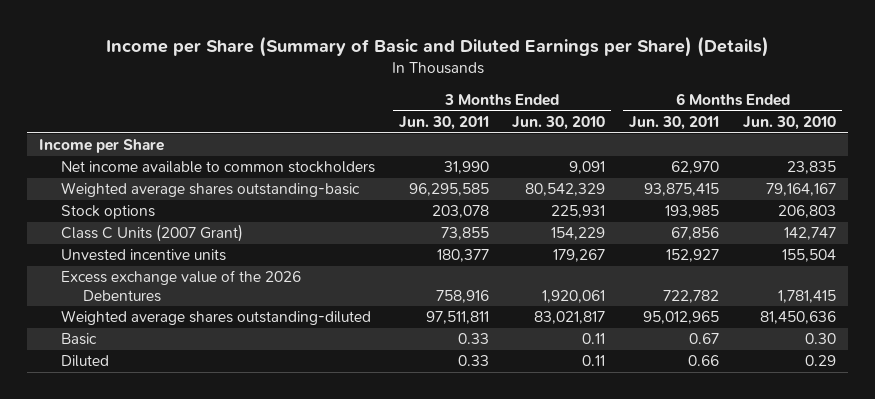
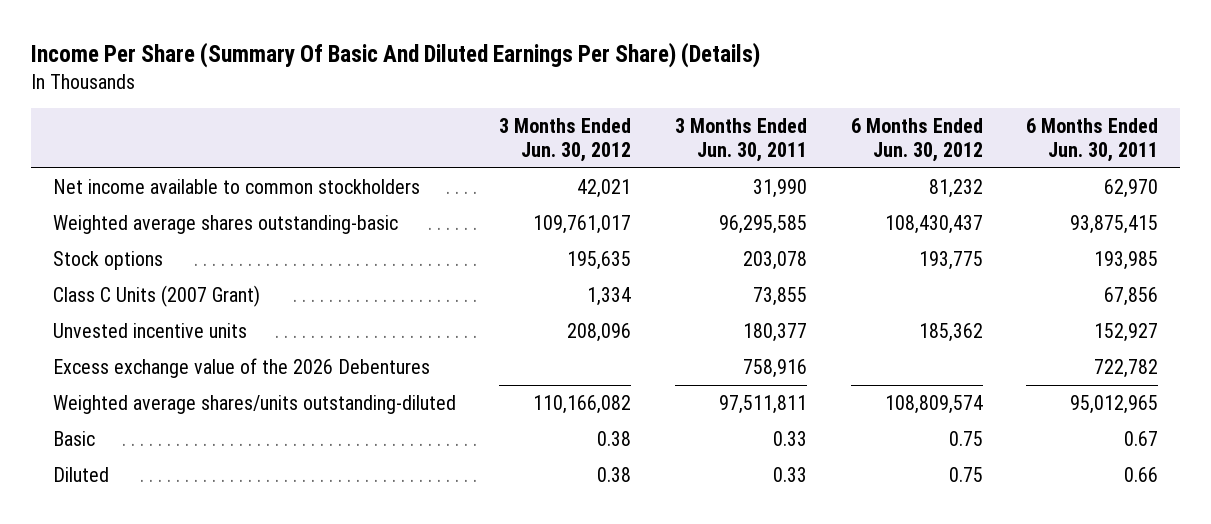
- Income per Share (Summary of Basic and Diluted Earnings per Share) (Details)
+ Income Per Share (Summary Of Basic And Diluted Earnings Per Share) (Details)
- | 3 Months Ended Jun. 30, 2011 | 3 Months Ended Jun. 30, 2010 | 6 Months Ended Jun. 30, 2011 | 6 Months Ended Jun. 30, 2010
+ | 3 Months Ended Jun. 30, 2012 | 3 Months Ended Jun. 30, 2011 | 6 Months Ended Jun. 30, 2012 | 6 Months Ended Jun. 30, 2011
- Income per Share
- Weighted average shares outstanding-diluted | 97,511,811 | 83,021,817 | 95,012,965 | 81,450,636
+ Weighted average shares/units outstanding-diluted | 110,166,082 | 97,511,811 | 108,809,574 | 95,012,965

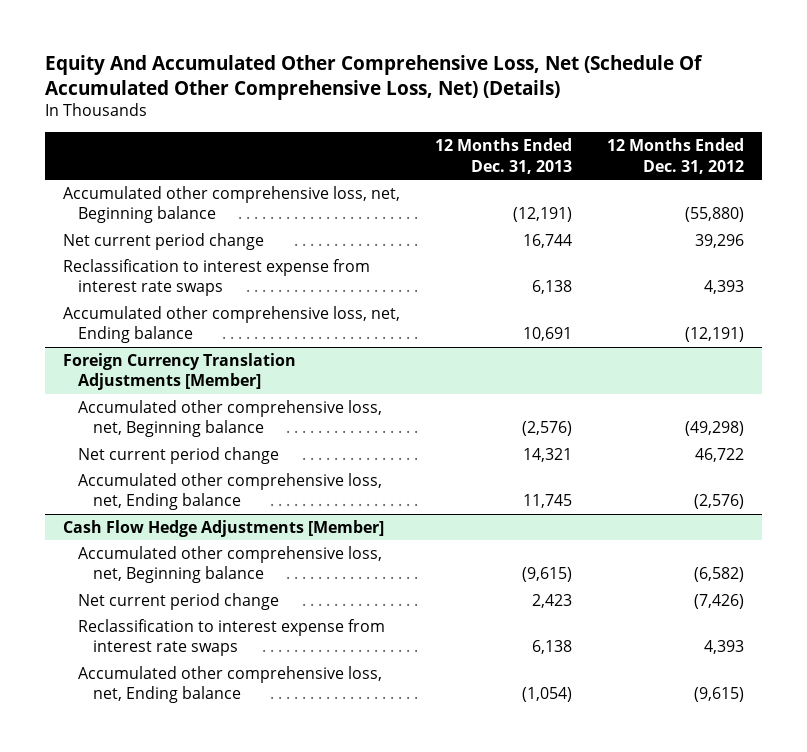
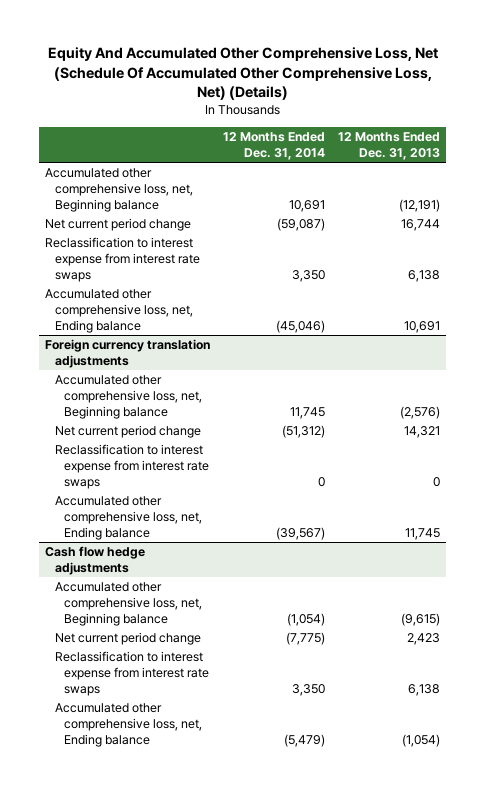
- | 12 Months Ended Dec. 31, 2013 | 12 Months Ended Dec. 31, 2012
+ | 12 Months Ended Dec. 31, 2014 | 12 Months Ended Dec. 31, 2013
- Foreign Currency Translation Adjustments [Member]
+ Foreign currency translation adjustments
+ Reclassification to interest expense from interest rate swaps | 0 | 0
- Cash Flow Hedge Adjustments [Member]
+ Cash flow hedge adjustments

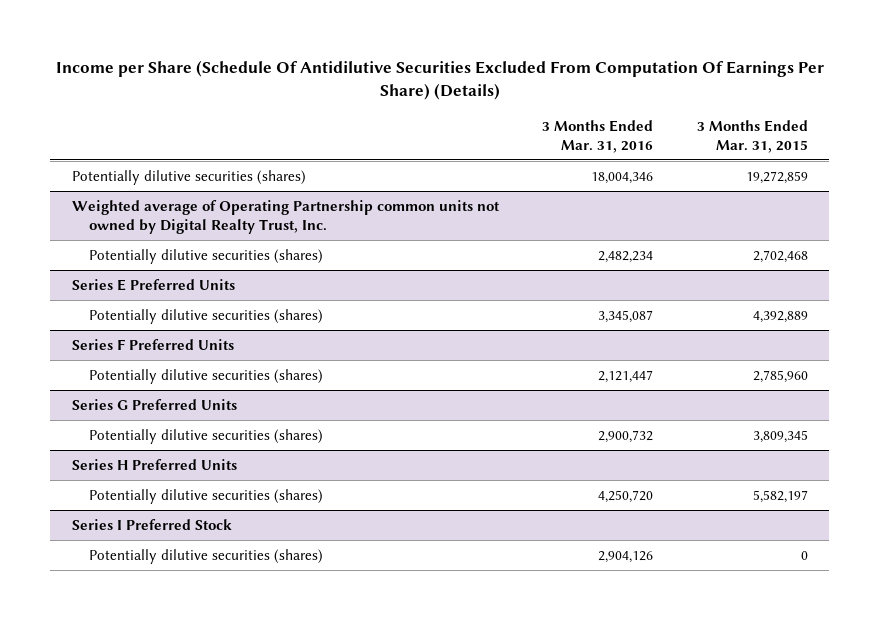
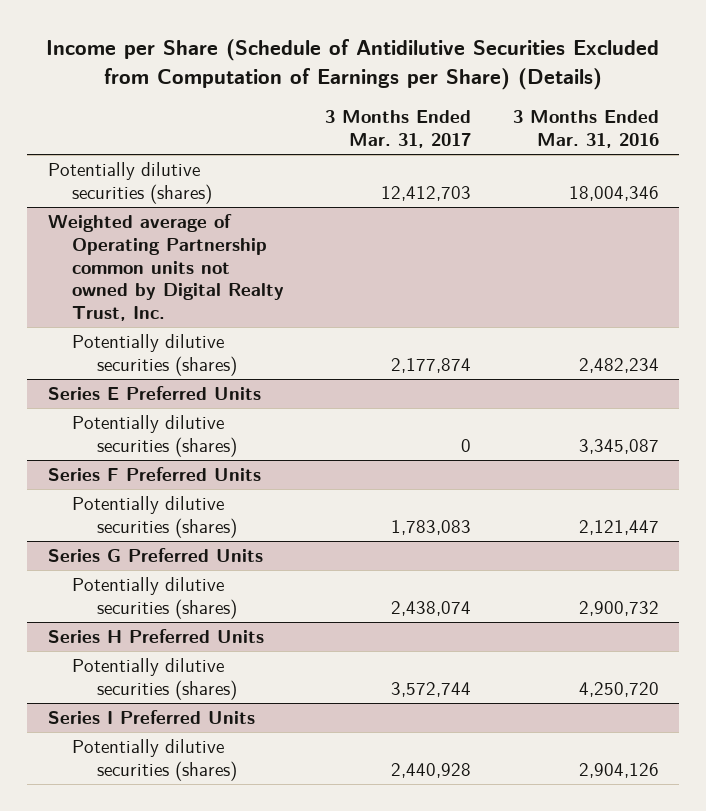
- Income per Share (Schedule Of Antidilutive Securities Excluded From Computation Of Earnings Per Share) (Details)
+ Income per Share (Schedule of Antidilutive Securities Excluded from Computation of Earnings per Share) (Details)
- | 3 Months Ended Mar. 31, 2016 | 3 Months Ended Mar. 31, 2015
+ | 3 Months Ended Mar. 31, 2017 | 3 Months Ended Mar. 31, 2016
- Series I Preferred Stock
+ Series I Preferred Units

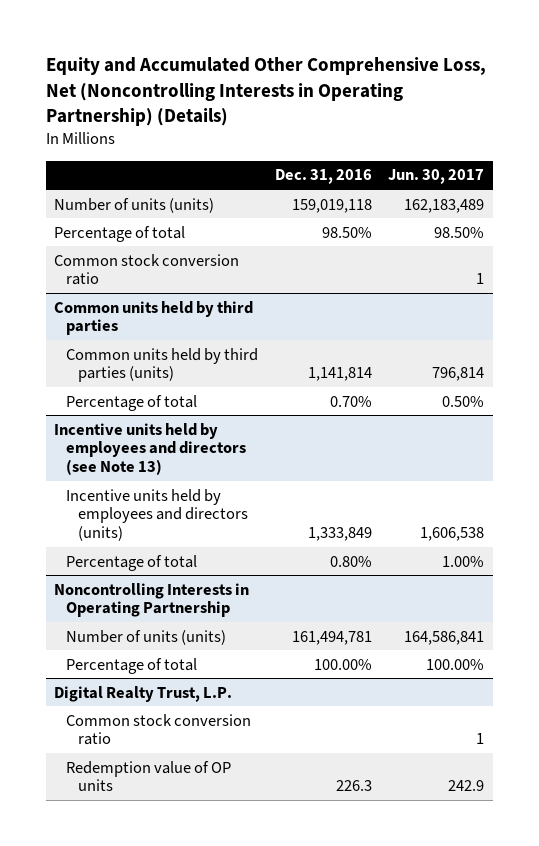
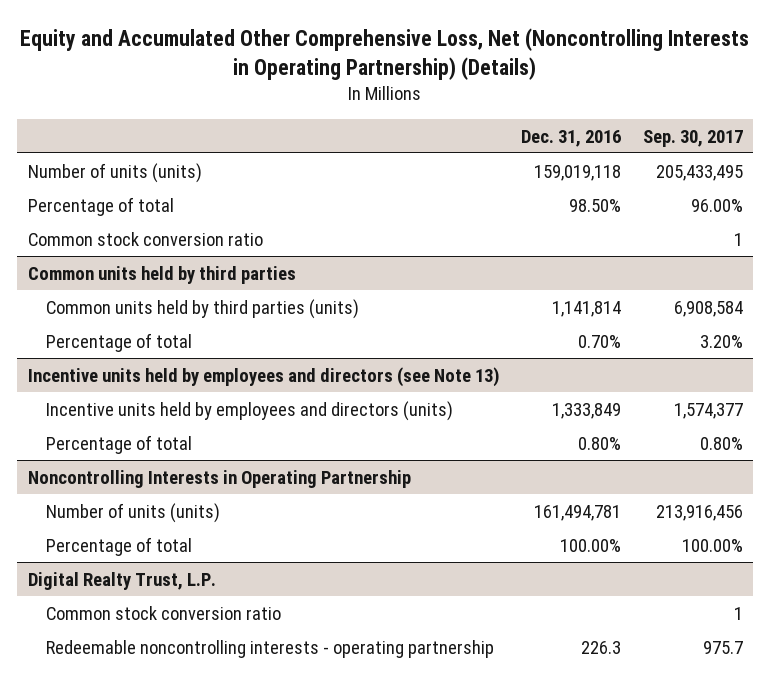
- | Dec. 31, 2016 | Jun. 30, 2017
+ | Dec. 31, 2016 | Sep. 30, 2017
@ Digital Realty Trust, L.P.
- Redemption value of OP units | 226.3 | 242.9
+ Redeemable noncontrolling interests - operating partnership | 226.3 | 975.7

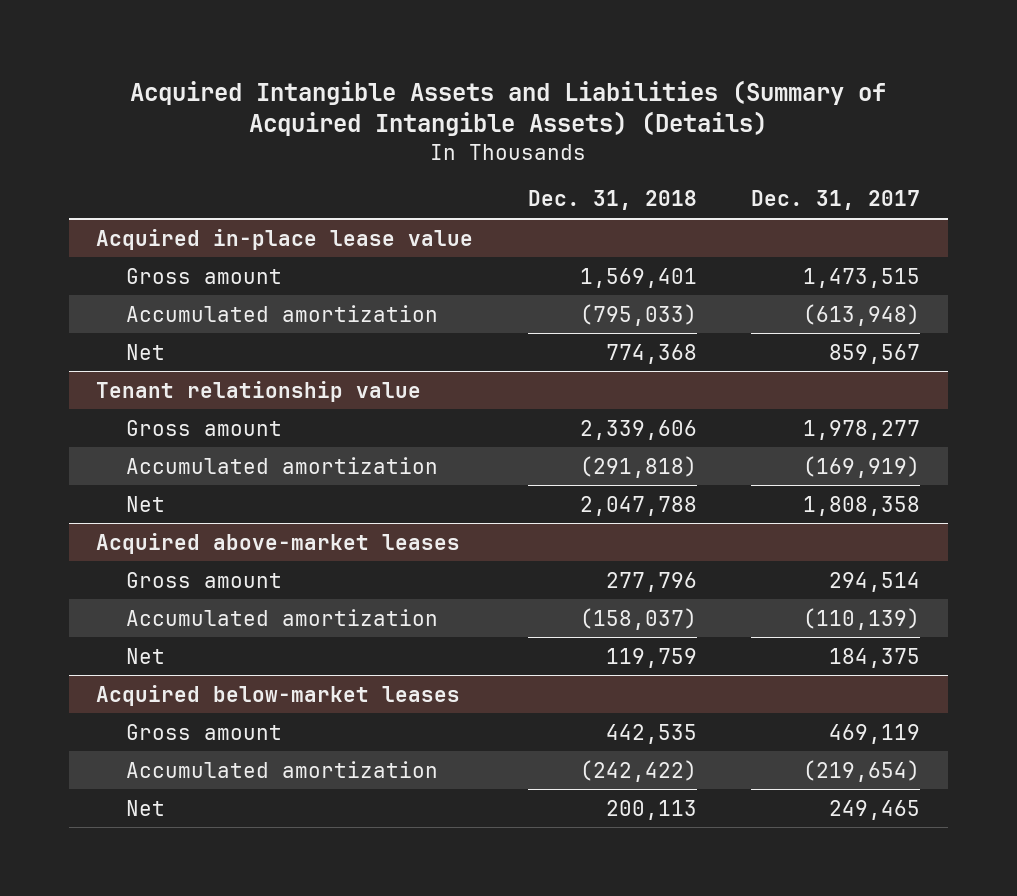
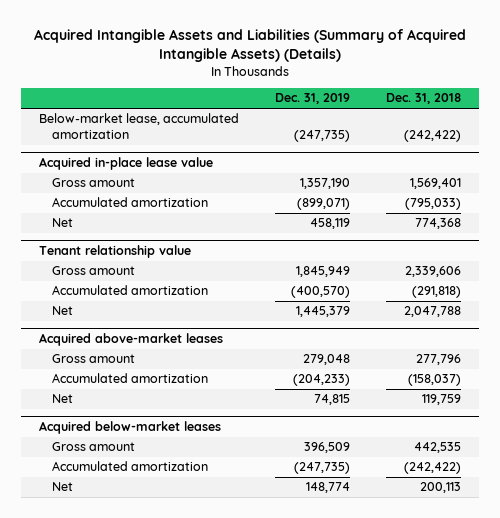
- | Dec. 31, 2018 | Dec. 31, 2017
+ | Dec. 31, 2019 | Dec. 31, 2018
+ Below-market lease, accumulated amortization | (247,735) | (242,422)

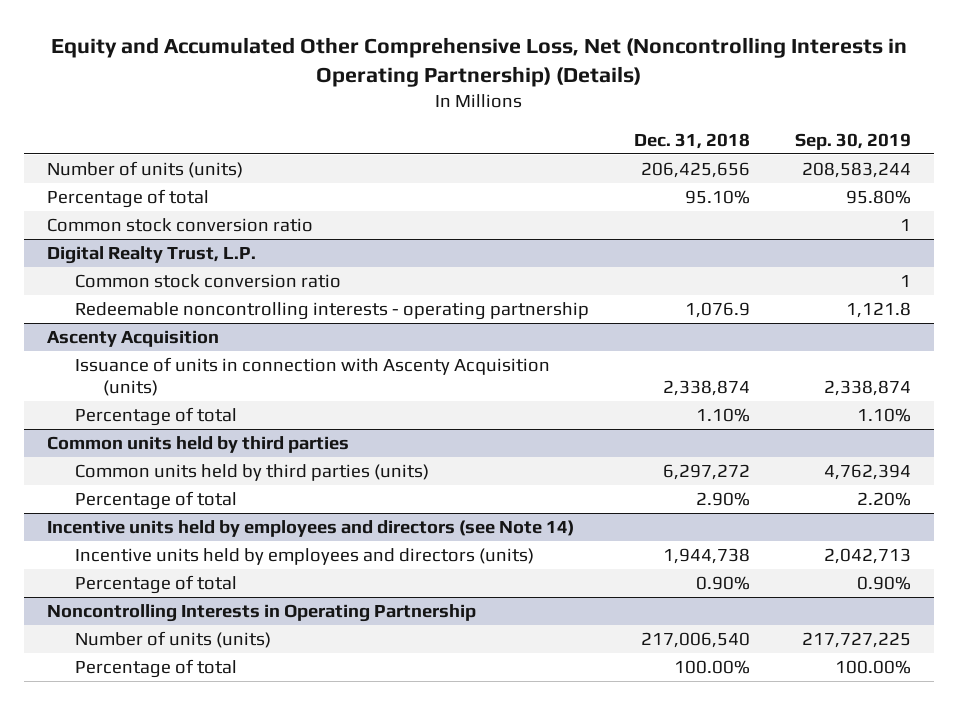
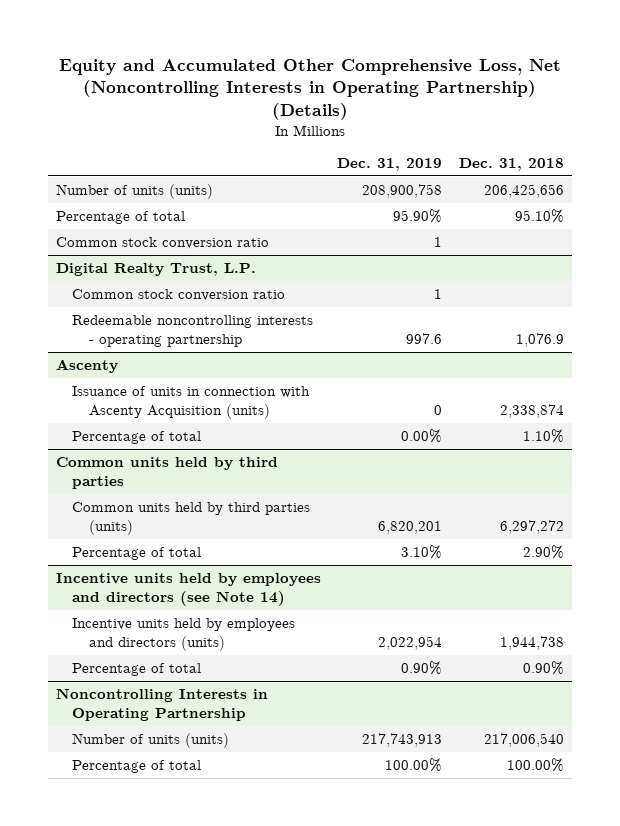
- | Dec. 31, 2018 | Sep. 30, 2019
+ | Dec. 31, 2019 | Dec. 31, 2018
- Ascenty Acquisition
+ Ascenty

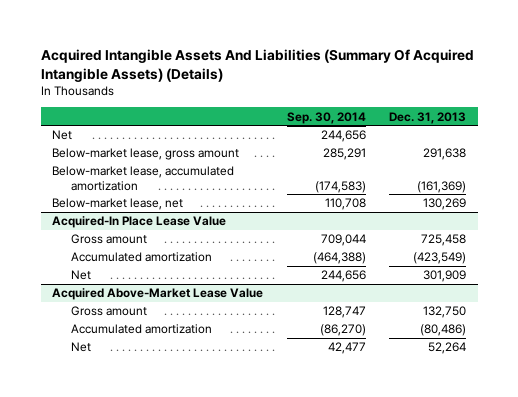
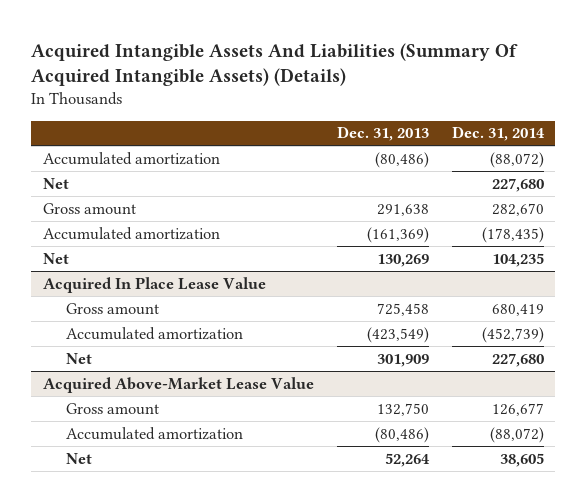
- | Sep. 30, 2014 | Dec. 31, 2013
+ | Dec. 31, 2013 | Dec. 31, 2014
+ Accumulated amortization | (80,486) | (88,072)
- Below-market lease, gross amount | 285,291 | 291,638
- Below-market lease, accumulated amortization | (174,583) | (161,369)
- Below-market lease, net | 110,708 | 130,269
- Acquired-In Place Lease Value
+ Gross amount | 291,638 | 282,670
+ Accumulated amortization | (161,369) | (178,435)
+ Net | 130,269 | 104,235
+ Acquired In Place Lease Value

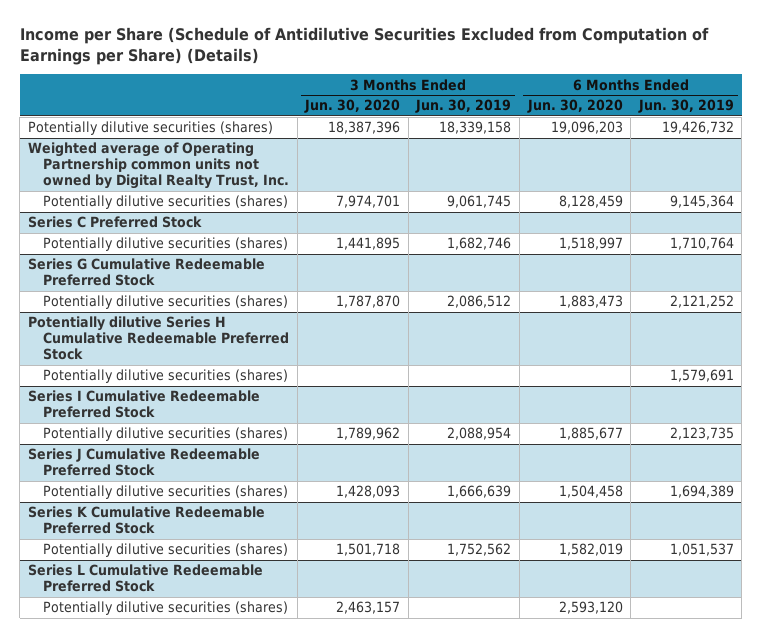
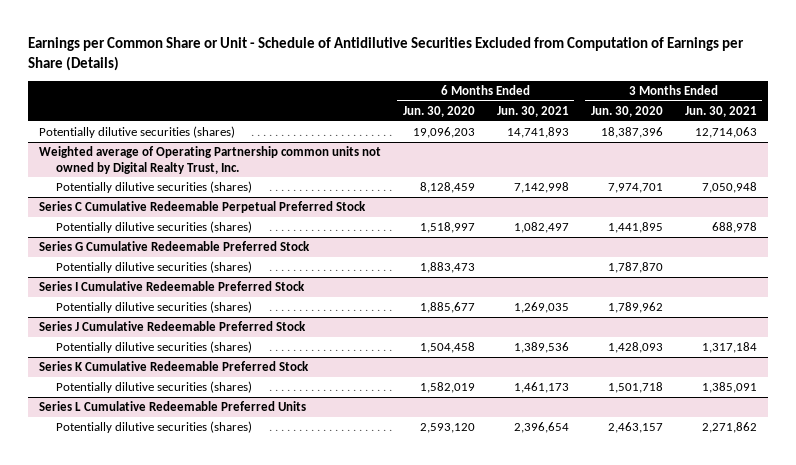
- Income per Share (Schedule of Antidilutive Securities Excluded from Computation of Earnings per Share) (Details)
+ Earnings per Common Share or Unit - Schedule of Antidilutive Securities Excluded from Computation of Earnings per Share (Details)
- | 3 Months Ended Jun. 30, 2020 | 3 Months Ended Jun. 30, 2019 | 6 Months Ended Jun. 30, 2020 | 6 Months Ended Jun. 30, 2019
+ | 6 Months Ended Jun. 30, 2020 | 6 Months Ended Jun. 30, 2021 | 3 Months Ended Jun. 30, 2020 | 3 Months Ended Jun. 30, 2021
- Series C Preferred Stock
+ Series C Cumulative Redeemable Perpetual Preferred Stock
- Potentially dilutive Series H Cumulative Redeemable Preferred Stock
- Potentially dilutive securities (shares) | | | | 1,579,691
- Series L Cumulative Redeemable Preferred Stock
+ Series L Cumulative Redeemable Preferred Units

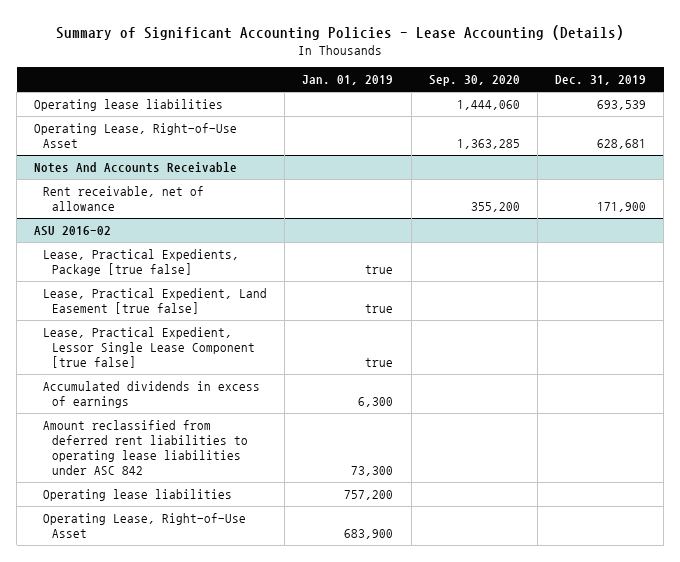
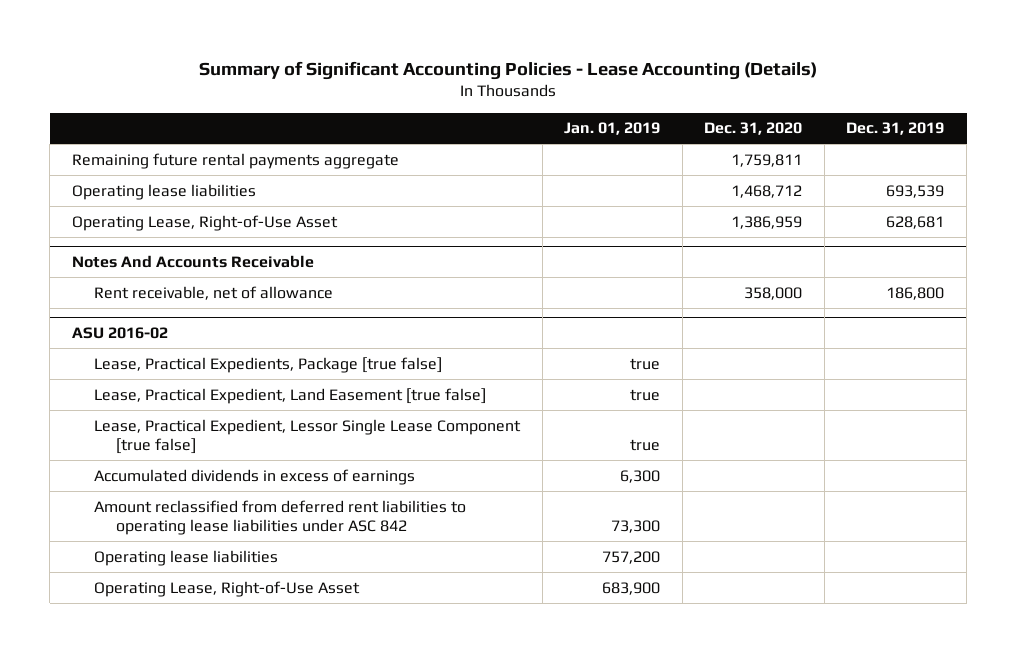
- | Jan. 01, 2019 | Sep. 30, 2020 | Dec. 31, 2019
+ | Jan. 01, 2019 | Dec. 31, 2020 | Dec. 31, 2019
+ Remaining future rental payments aggregate | | 1,759,811 |
@ Notes And Accounts Receivable
- Rent receivable, net of allowance | | 355,200 | 171,900
+ Rent receivable, net of allowance | | 358,000 | 186,800

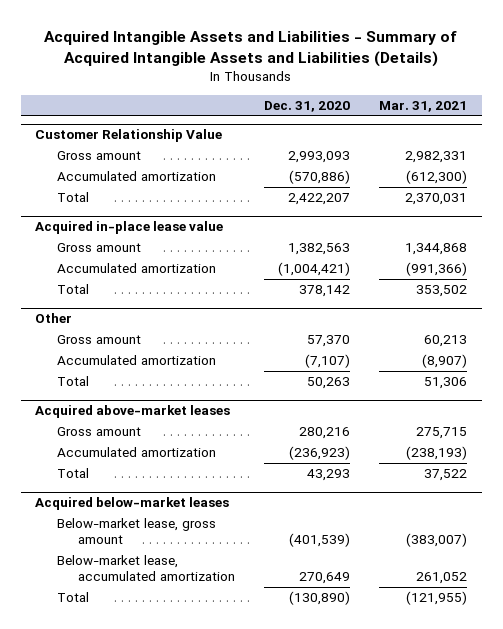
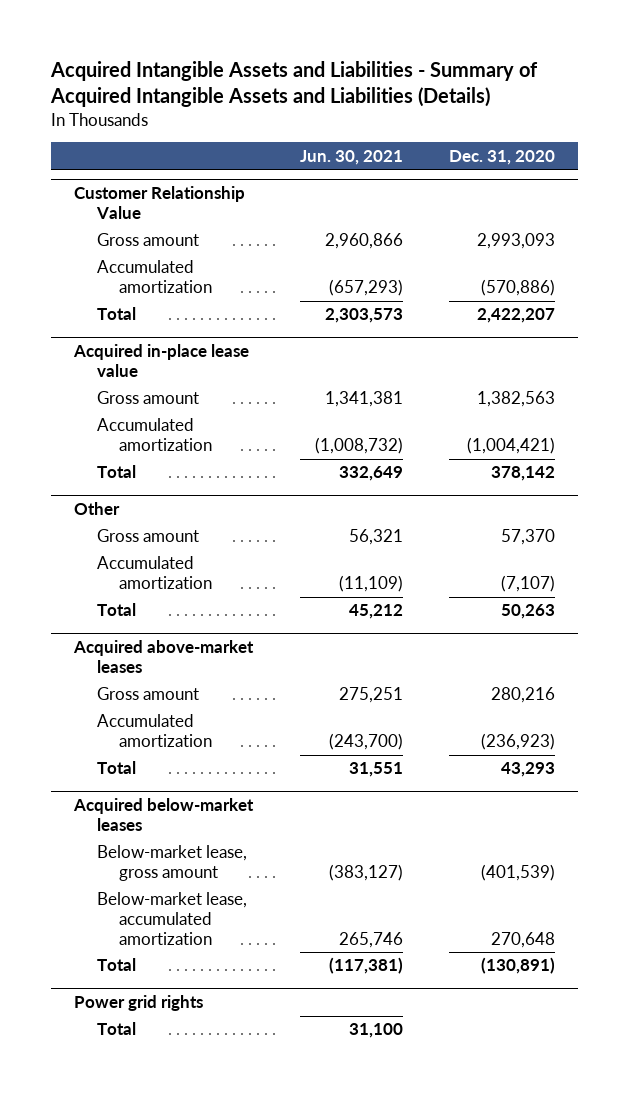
- | Dec. 31, 2020 | Mar. 31, 2021
+ | Jun. 30, 2021 | Dec. 31, 2020
@ Acquired below-market leases
- Below-market lease, accumulated amortization | 270,649 | 261,052
- Total | (130,890) | (121,955)
+ Below-market lease, accumulated amortization | 265,746 | 270,648
+ Total | (117,381) | (130,891)
+ Power grid rights
+ Total | 31,100 |

